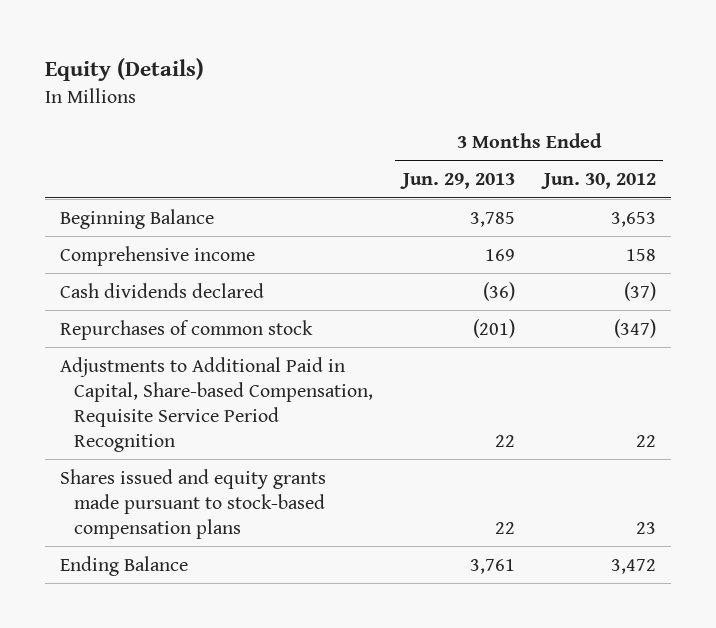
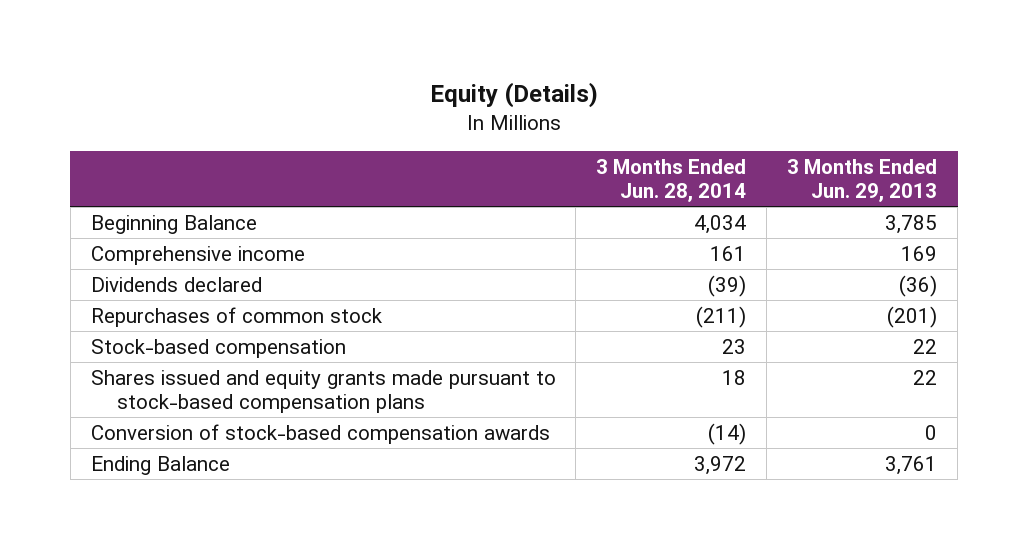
- | 3 Months Ended Jun. 29, 2013 | 3 Months Ended Jun. 30, 2012
+ | 3 Months Ended Jun. 28, 2014 | 3 Months Ended Jun. 29, 2013
- Cash dividends declared | (36) | (37)
+ Dividends declared | (39) | (36)
- Adjustments to Additional Paid in Capital, Share-based Compensation, Requisite Service Period Recognition | 22 | 22
+ Stock-based compensation | 23 | 22
+ Conversion of stock-based compensation awards | (14) | 0

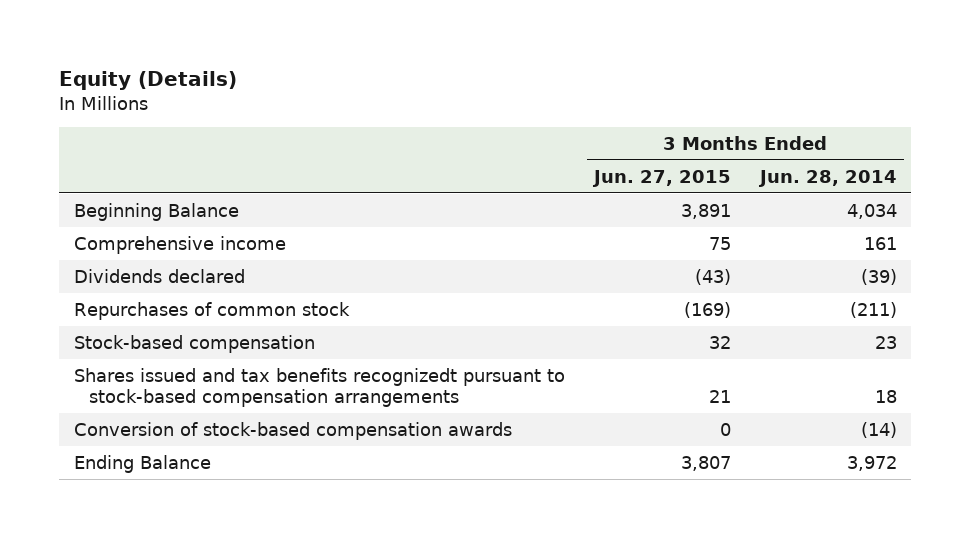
- | 3 Months Ended Jun. 28, 2014 | 3 Months Ended Jun. 29, 2013
+ | 3 Months Ended Jun. 27, 2015 | 3 Months Ended Jun. 28, 2014
- Shares issued and equity grants made pursuant to stock-based compensation plans | 18 | 22
+ Shares issued and tax benefits recognizedt pursuant to stock-based compensation arrangements | 21 | 18

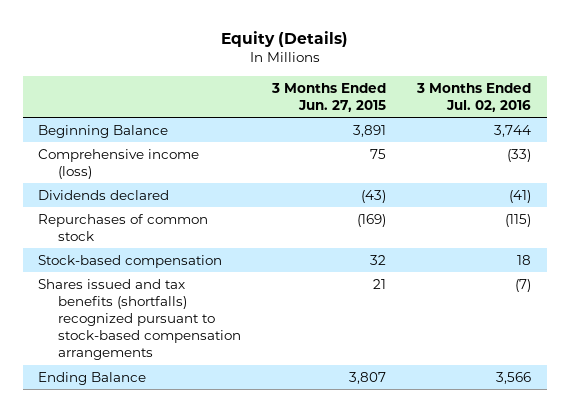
- | 3 Months Ended Jun. 27, 2015 | 3 Months Ended Jun. 28, 2014
+ | 3 Months Ended Jun. 27, 2015 | 3 Months Ended Jul. 02, 2016
- Comprehensive income | 75 | 161
+ Comprehensive income (loss) | 75 | (33)
- Shares issued and tax benefits recognizedt pursuant to stock-based compensation arrangements | 21 | 18
- Conversion of stock-based compensation awards | 0 | (14)
+ Shares issued and tax benefits (shortfalls) recognized pursuant to stock-based compensation arrangements | 21 | (7)

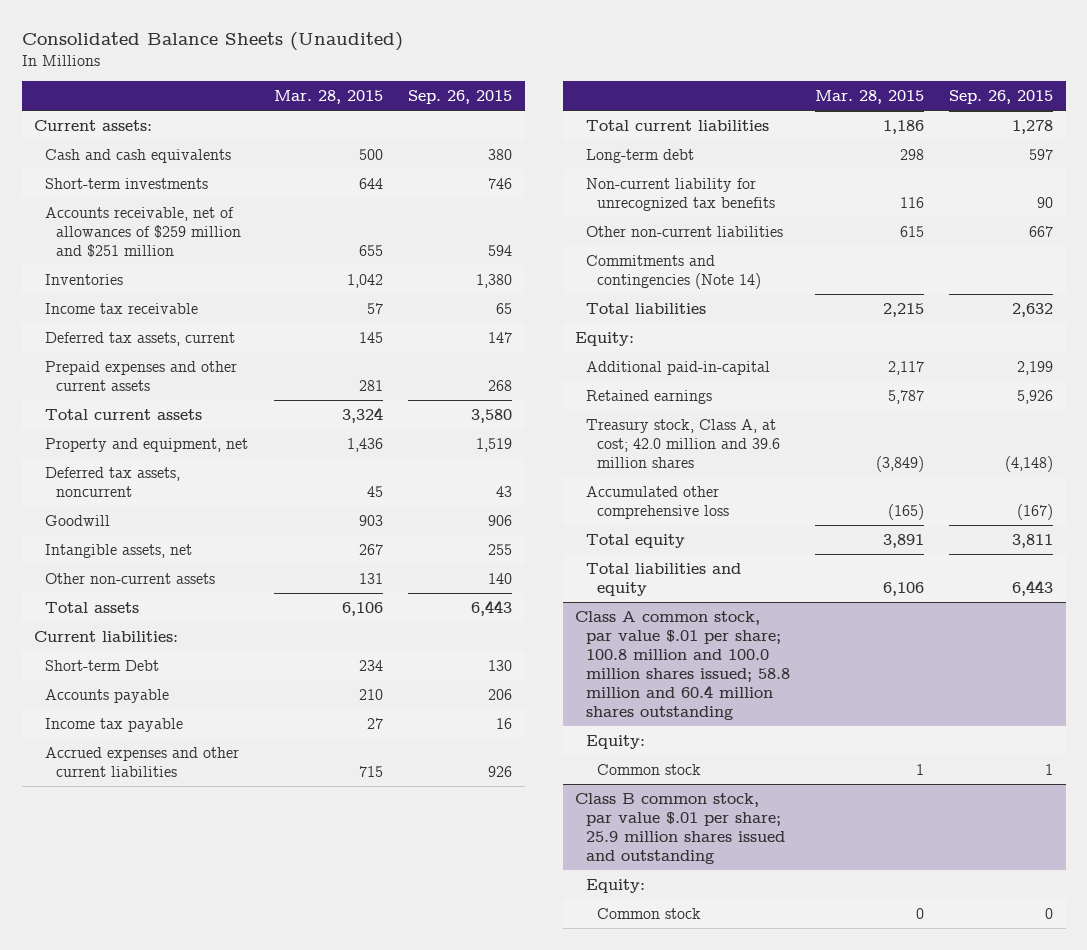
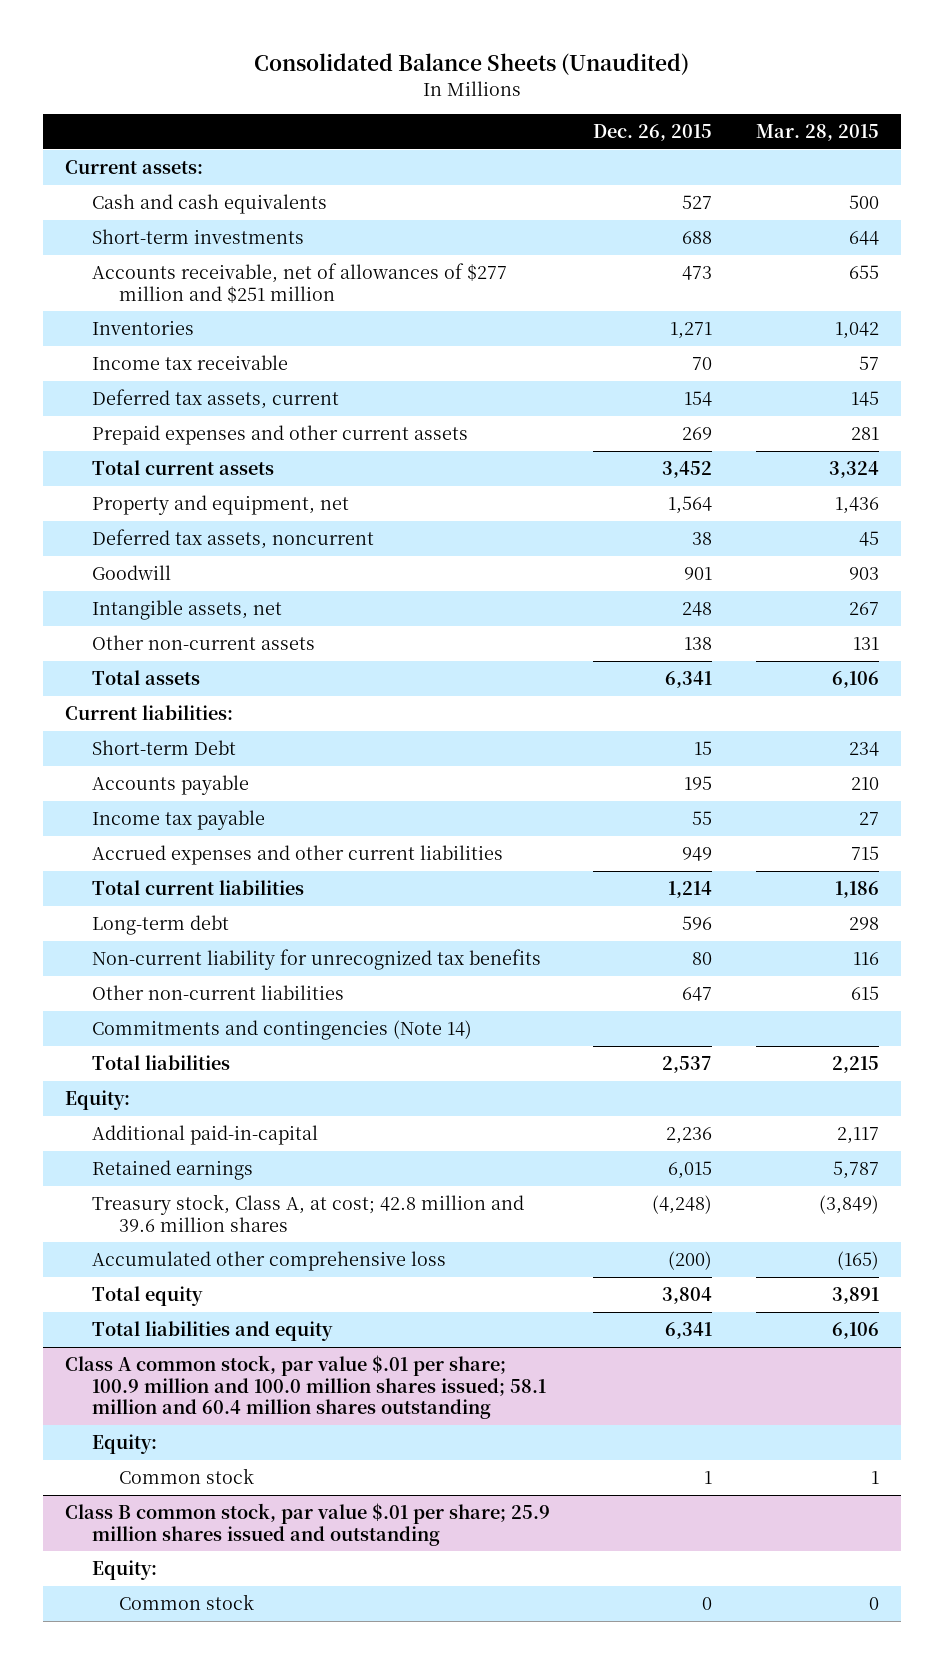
- | Mar. 28, 2015 | Sep. 26, 2015
+ | Dec. 26, 2015 | Mar. 28, 2015
- Accounts receivable, net of allowances of $259 million and $251 million | 655 | 594
+ Accounts receivable, net of allowances of $277 million and $251 million | 473 | 655
- Treasury stock, Class A, at cost; 42.0 million and 39.6 million shares | (3,849) | (4,148)
+ Treasury stock, Class A, at cost; 42.8 million and 39.6 million shares | (4,248) | (3,849)
- Class A common stock, par value $.01 per share; 100.8 million and 100.0 million shares issued; 58.8 million and 60.4 million shares outstanding
+ Class A common stock, par value $.01 per share; 100.9 million and 100.0 million shares issued; 58.1 million and 60.4 million shares outstanding

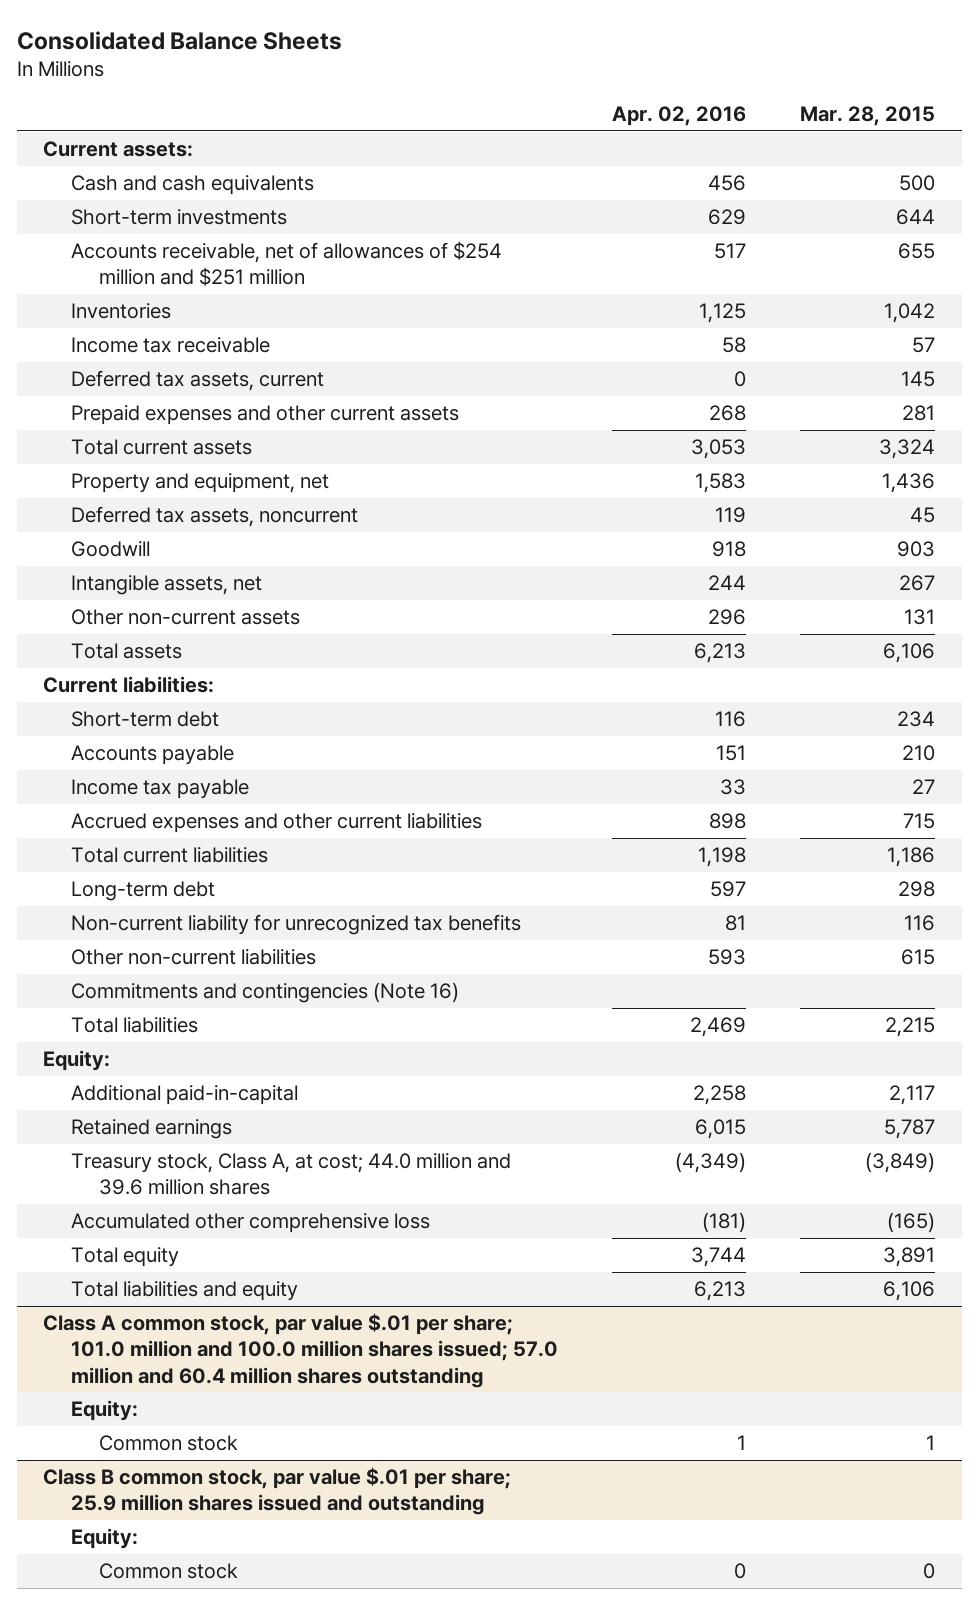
- Consolidated Balance Sheets (Unaudited)
+ Consolidated Balance Sheets
- | Dec. 26, 2015 | Mar. 28, 2015
+ | Apr. 02, 2016 | Mar. 28, 2015
- Accounts receivable, net of allowances of $277 million and $251 million | 473 | 655
+ Accounts receivable, net of allowances of $254 million and $251 million | 517 | 655
- Short-term Debt | 15 | 234
+ Short-term debt | 116 | 234
- Commitments and contingencies (Note 14)
+ Commitments and contingencies (Note 16)
- Treasury stock, Class A, at cost; 42.8 million and 39.6 million shares | (4,248) | (3,849)
+ Treasury stock, Class A, at cost; 44.0 million and 39.6 million shares | (4,349) | (3,849)
- Class A common stock, par value $.01 per share; 100.9 million and 100.0 million shares issued; 58.1 million and 60.4 million shares outstanding
+ Class A common stock, par value $.01 per share; 101.0 million and 100.0 million shares issued; 57.0 million and 60.4 million shares outstanding

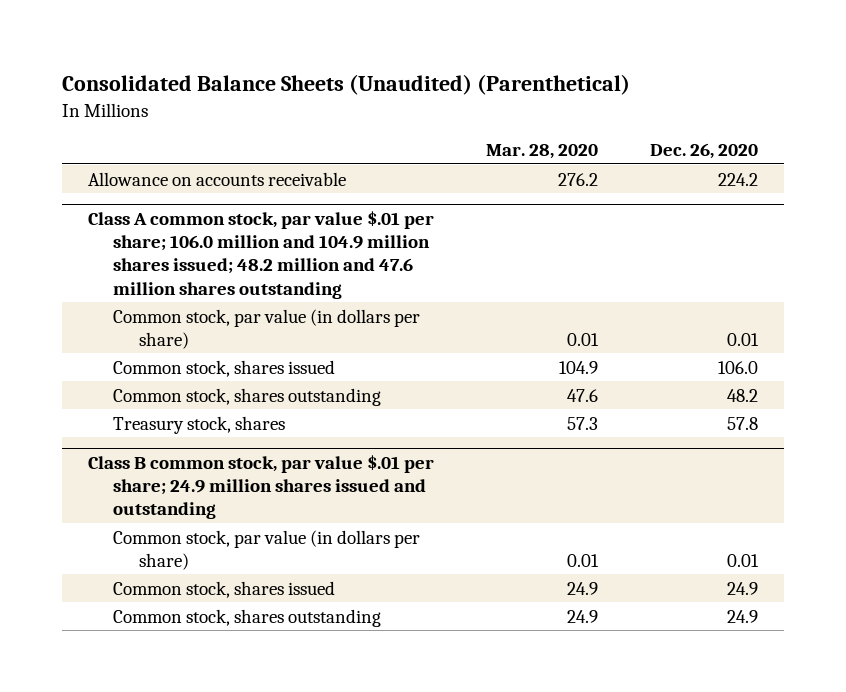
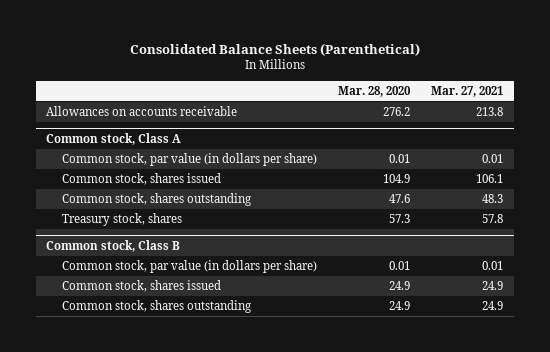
- Consolidated Balance Sheets (Unaudited) (Parenthetical)
+ Consolidated Balance Sheets (Parenthetical)
- | Mar. 28, 2020 | Dec. 26, 2020
+ | Mar. 28, 2020 | Mar. 27, 2021
- Allowance on accounts receivable | 276.2 | 224.2
- Class A common stock, par value $.01 per share; 106.0 million and 104.9 million shares issued; 48.2 million and 47.6 million shares outstanding
+ Allowances on accounts receivable | 276.2 | 213.8
+ Common stock, Class A
- Class B common stock, par value $.01 per share; 24.9 million shares issued and outstanding
+ Common stock, Class B

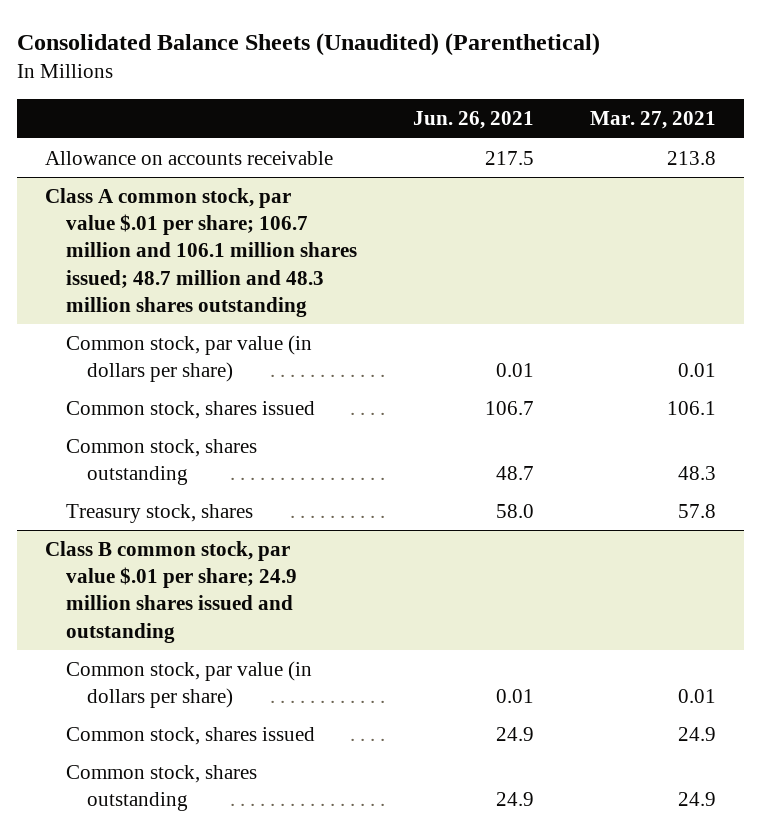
- Consolidated Balance Sheets (Parenthetical)
+ Consolidated Balance Sheets (Unaudited) (Parenthetical)
- | Mar. 28, 2020 | Mar. 27, 2021
+ | Jun. 26, 2021 | Mar. 27, 2021
- Allowances on accounts receivable | 276.2 | 213.8
- Common stock, Class A
+ Allowance on accounts receivable | 217.5 | 213.8
+ Class A common stock, par value $.01 per share; 106.7 million and 106.1 million shares issued; 48.7 million and 48.3 million shares outstanding
- Common stock, Class B
+ Class B common stock, par value $.01 per share; 24.9 million shares issued and outstanding

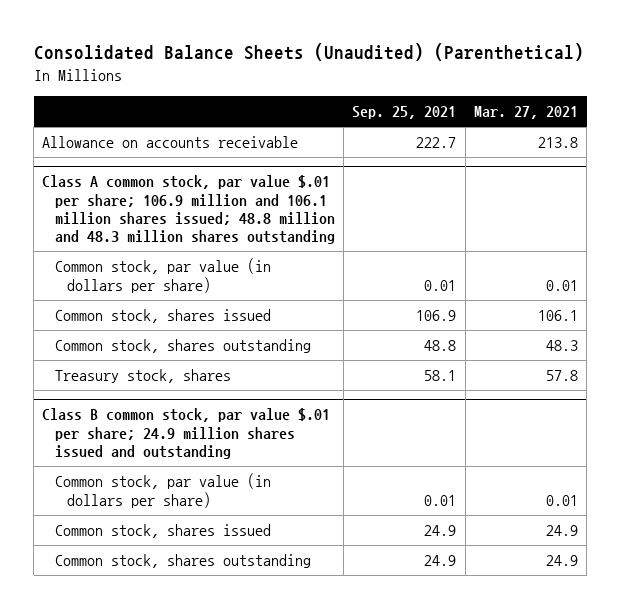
- | Jun. 26, 2021 | Mar. 27, 2021
+ | Sep. 25, 2021 | Mar. 27, 2021
- Class A common stock, par value $.01 per share; 106.7 million and 106.1 million shares issued; 48.7 million and 48.3 million shares outstanding
+ Class A common stock, par value $.01 per share; 106.9 million and 106.1 million shares issued; 48.8 million and 48.3 million shares outstanding

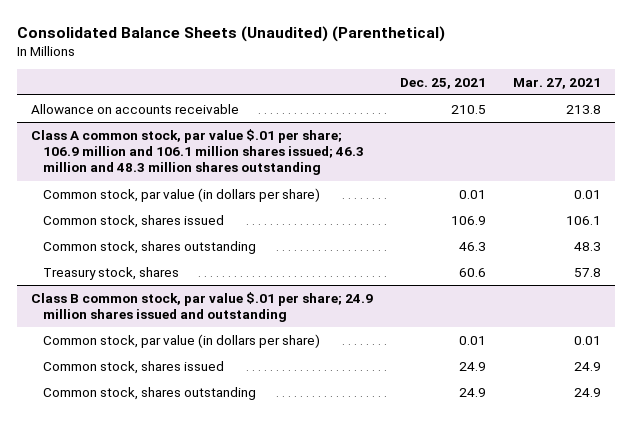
- | Sep. 25, 2021 | Mar. 27, 2021
+ | Dec. 25, 2021 | Mar. 27, 2021
- Class A common stock, par value $.01 per share; 106.9 million and 106.1 million shares issued; 48.8 million and 48.3 million shares outstanding
+ Class A common stock, par value $.01 per share; 106.9 million and 106.1 million shares issued; 46.3 million and 48.3 million shares outstanding

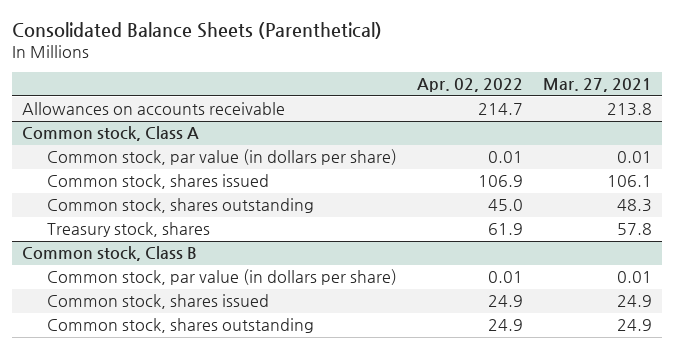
- Consolidated Balance Sheets (Unaudited) (Parenthetical)
+ Consolidated Balance Sheets (Parenthetical)
- | Dec. 25, 2021 | Mar. 27, 2021
+ | Apr. 02, 2022 | Mar. 27, 2021
- Allowance on accounts receivable | 210.5 | 213.8
- Class A common stock, par value $.01 per share; 106.9 million and 106.1 million shares issued; 46.3 million and 48.3 million shares outstanding
+ Allowances on accounts receivable | 214.7 | 213.8
+ Common stock, Class A
- Class B common stock, par value $.01 per share; 24.9 million shares issued and outstanding
+ Common stock, Class B

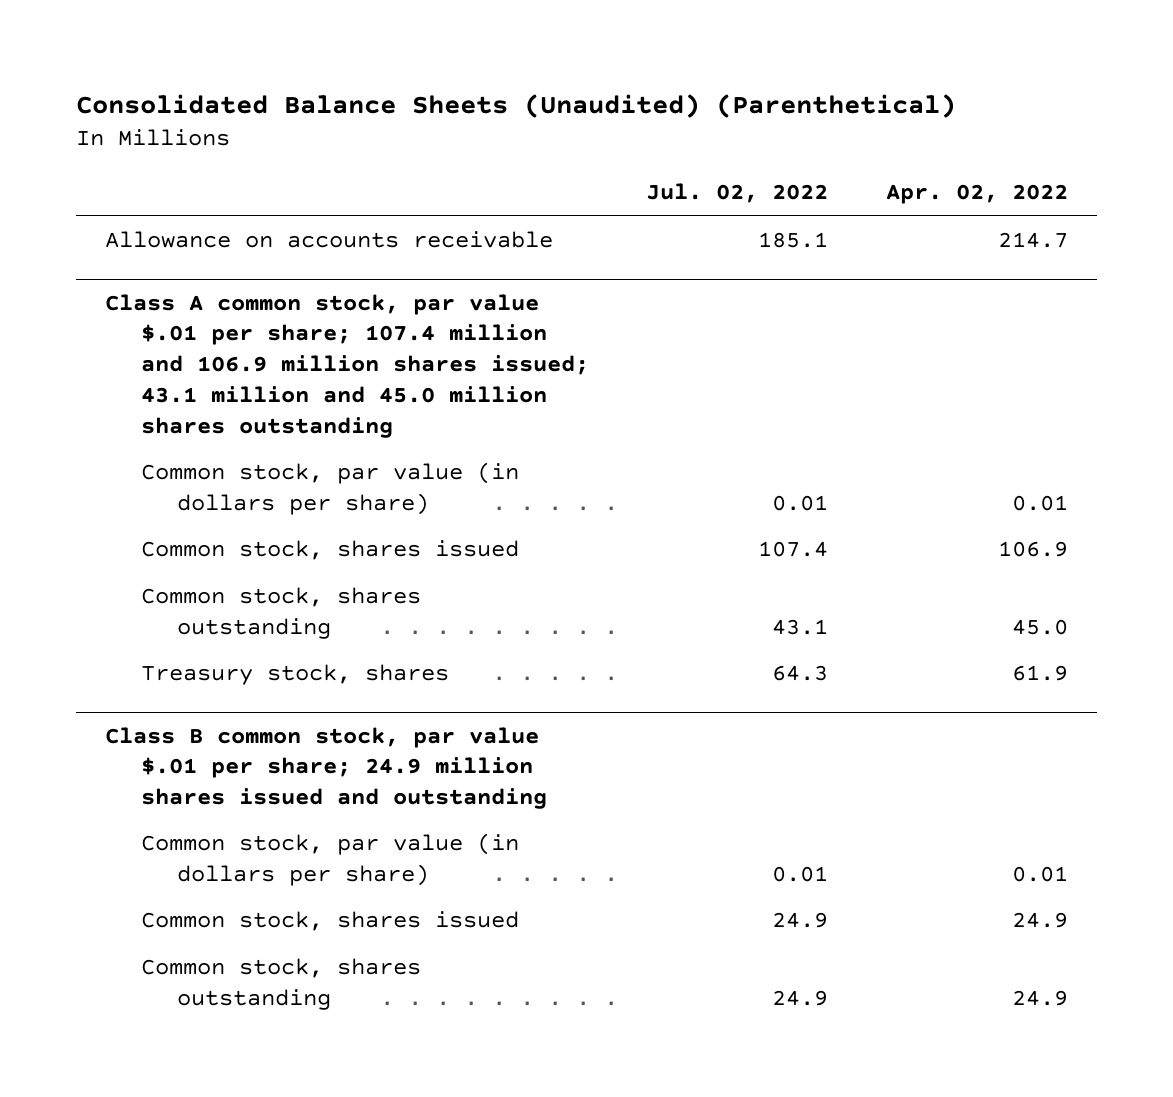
- Consolidated Balance Sheets (Parenthetical)
+ Consolidated Balance Sheets (Unaudited) (Parenthetical)
- | Apr. 02, 2022 | Mar. 27, 2021
+ | Jul. 02, 2022 | Apr. 02, 2022
- Allowances on accounts receivable | 214.7 | 213.8
- Common stock, Class A
+ Allowance on accounts receivable | 185.1 | 214.7
+ Class A common stock, par value $.01 per share; 107.4 million and 106.9 million shares issued; 43.1 million and 45.0 million shares outstanding
- Common stock, Class B
+ Class B common stock, par value $.01 per share; 24.9 million shares issued and outstanding

